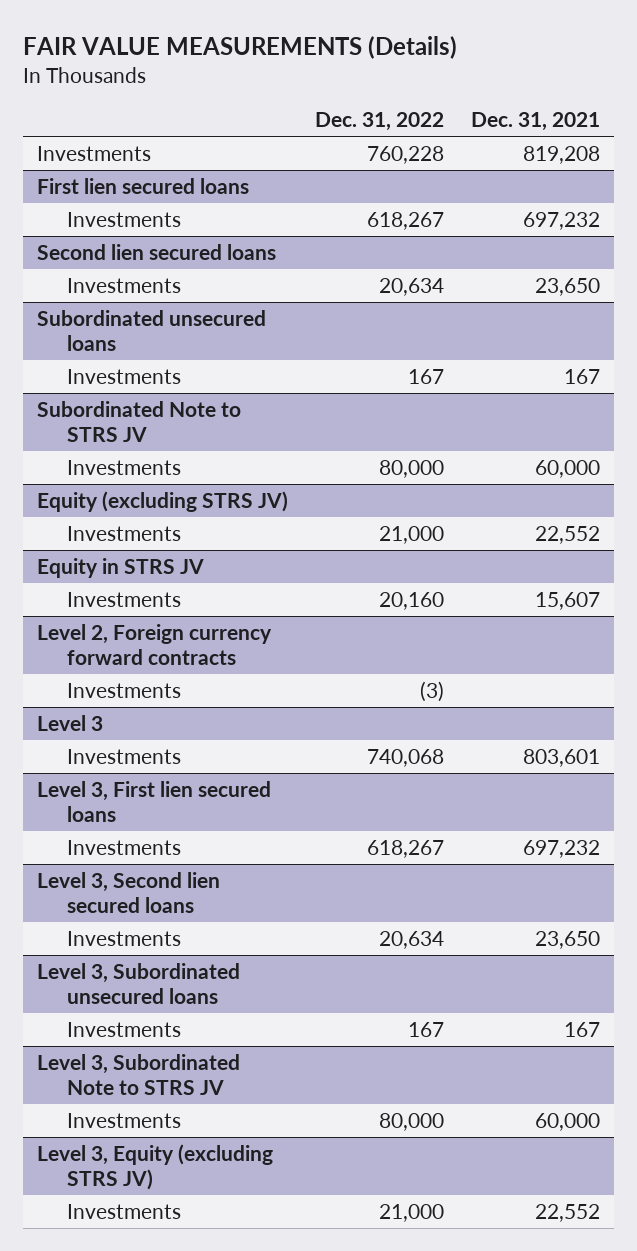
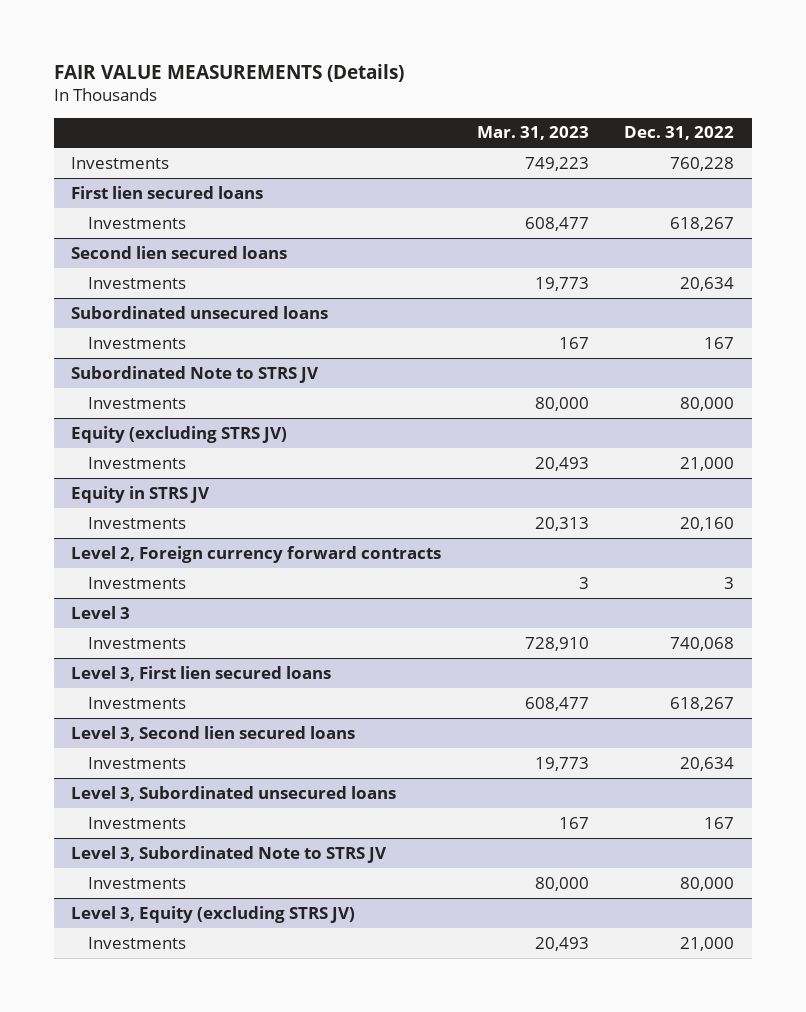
- | Dec. 31, 2022 | Dec. 31, 2021
+ | Mar. 31, 2023 | Dec. 31, 2022
@ Level 2, Foreign currency forward contracts
- Investments | (3) |
+ Investments | 3 | 3

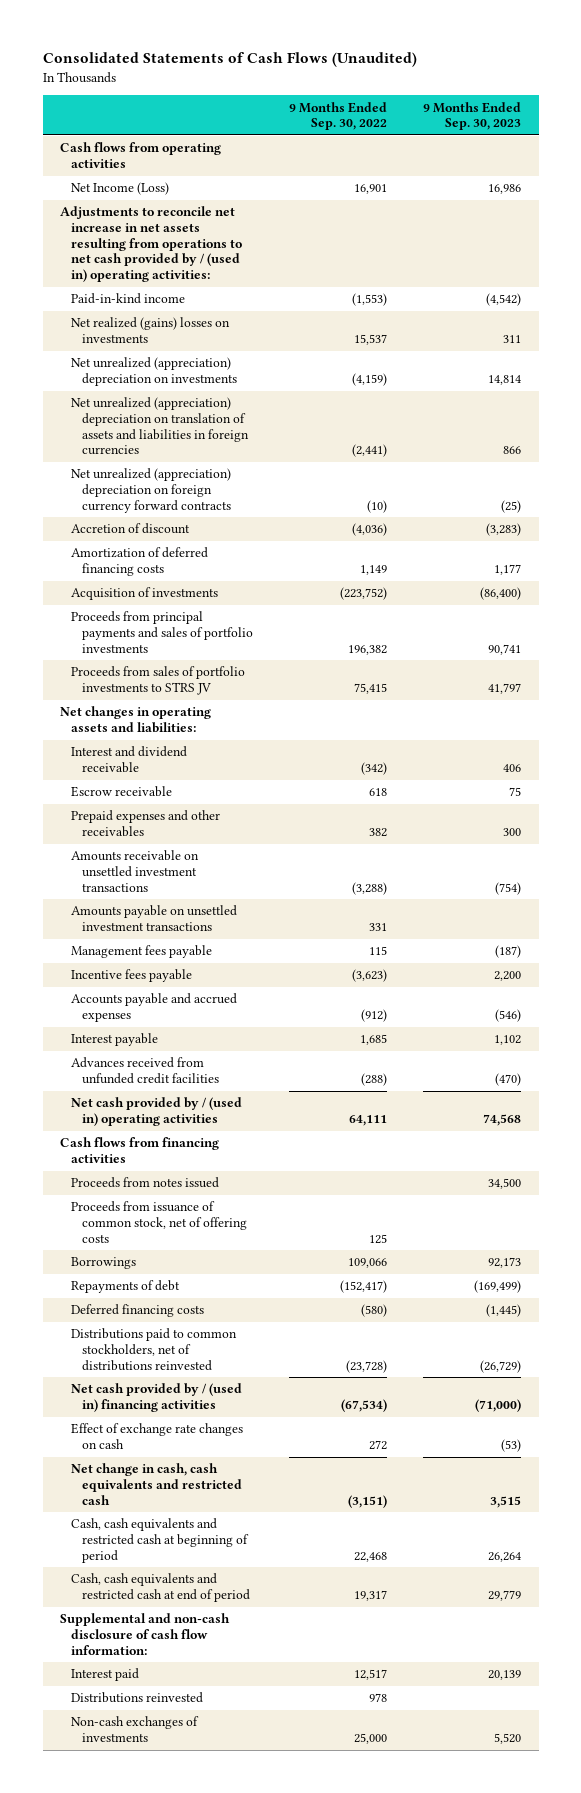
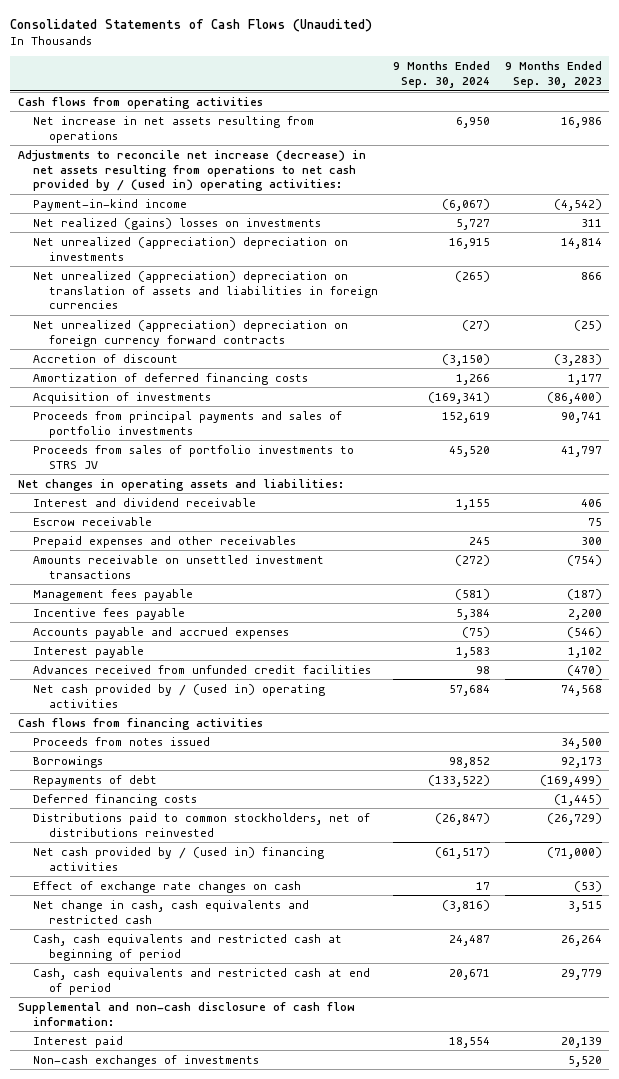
- | 9 Months Ended Sep. 30, 2022 | 9 Months Ended Sep. 30, 2023
+ | 9 Months Ended Sep. 30, 2024 | 9 Months Ended Sep. 30, 2023
- Net Income (Loss) | 16,901 | 16,986
- Adjustments to reconcile net increase in net assets resulting from operations to net cash provided by / (used in) operating activities:
- Paid-in-kind income | (1,553) | (4,542)
+ Net increase in net assets resulting from operations | 6,950 | 16,986
+ Adjustments to reconcile net increase (decrease) in net assets resulting from operations to net cash provided by / (used in) operating activities:
+ Payment-in-kind income | (6,067) | (4,542)
- Amounts payable on unsettled investment transactions | 331 |
- Proceeds from issuance of common stock, net of offering costs | 125 |
- Distributions reinvested | 978 |

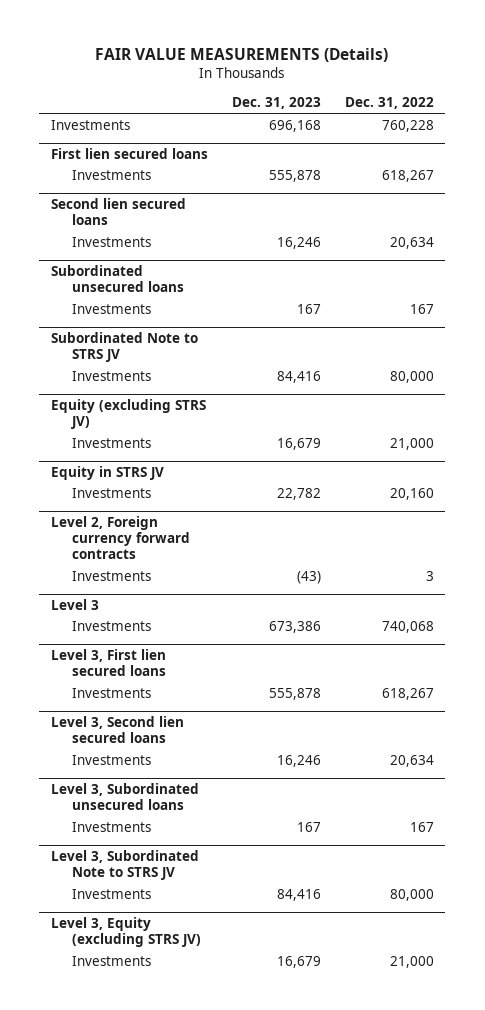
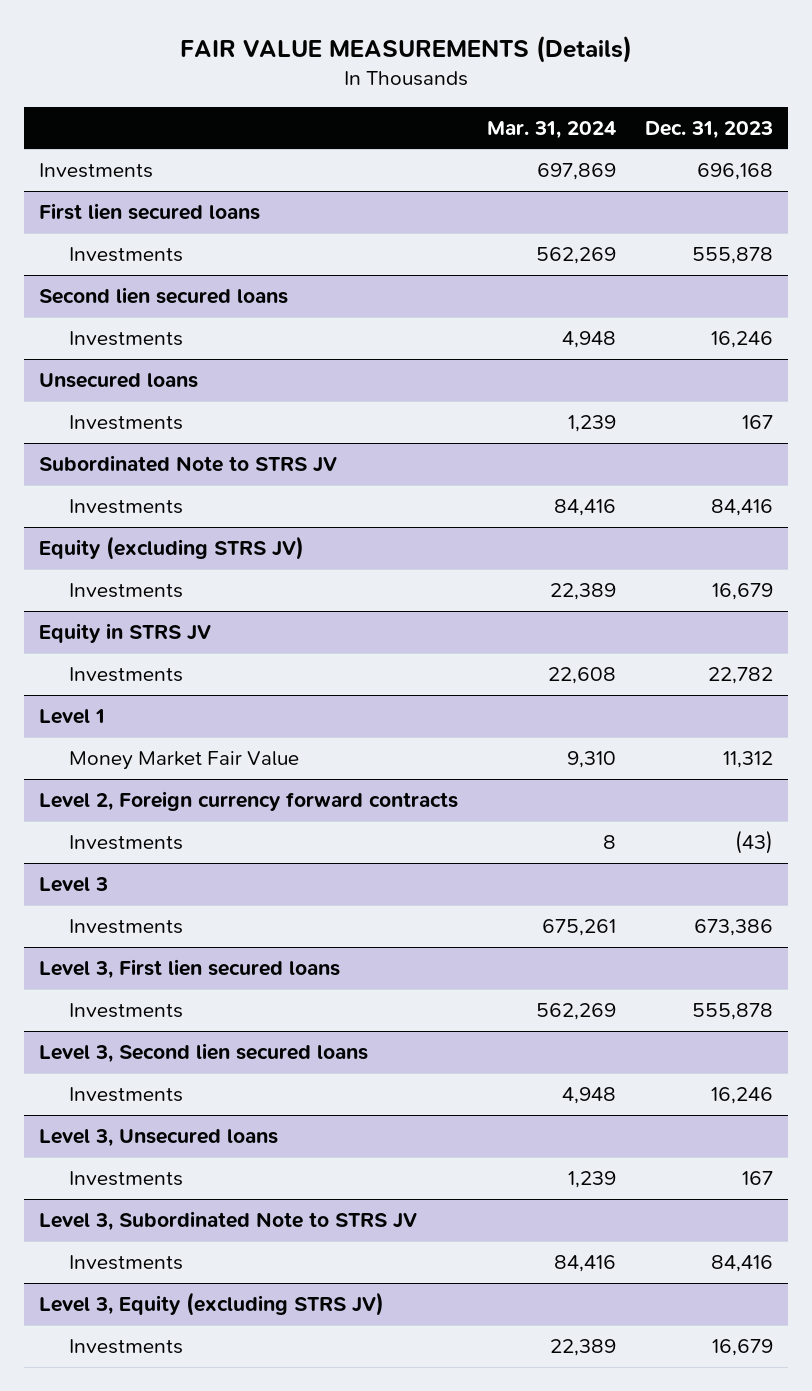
- | Dec. 31, 2023 | Dec. 31, 2022
+ | Mar. 31, 2024 | Dec. 31, 2023
- Subordinated unsecured loans
+ Unsecured loans
+ Level 1
+ Money Market Fair Value | 9,310 | 11,312
- Level 3, Subordinated unsecured loans
+ Level 3, Unsecured loans

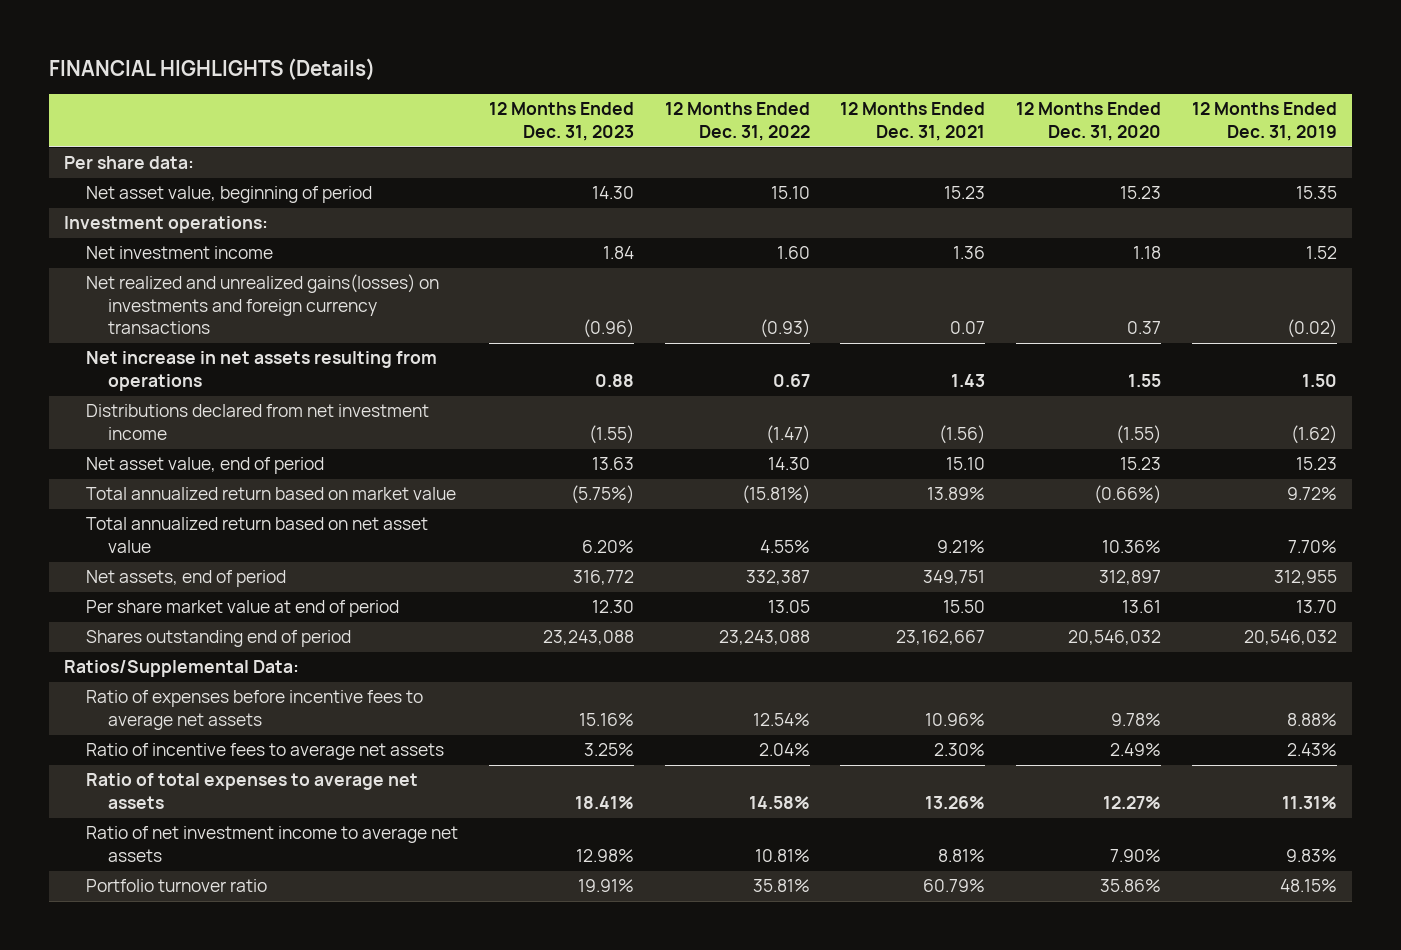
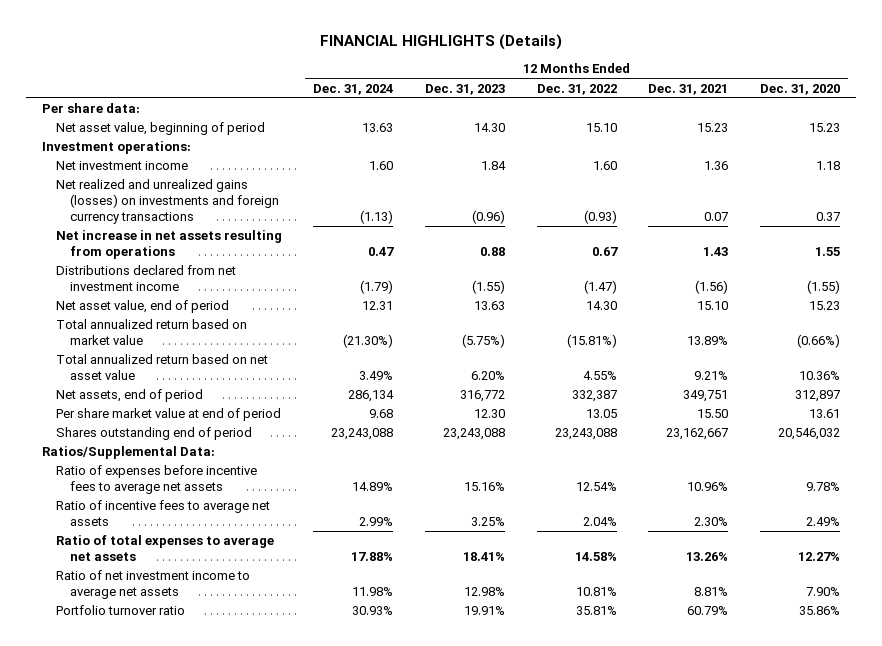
- | 12 Months Ended Dec. 31, 2023 | 12 Months Ended Dec. 31, 2022 | 12 Months Ended Dec. 31, 2021 | 12 Months Ended Dec. 31, 2020 | 12 Months Ended Dec. 31, 2019
+ | 12 Months Ended Dec. 31, 2024 | 12 Months Ended Dec. 31, 2023 | 12 Months Ended Dec. 31, 2022 | 12 Months Ended Dec. 31, 2021 | 12 Months Ended Dec. 31, 2020
- Net realized and unrealized gains(losses) on investments and foreign currency transactions | (0.96) | (0.93) | 0.07 | 0.37 | (0.02)
+ Net realized and unrealized gains (losses) on investments and foreign currency transactions | (1.13) | (0.96) | (0.93) | 0.07 | 0.37

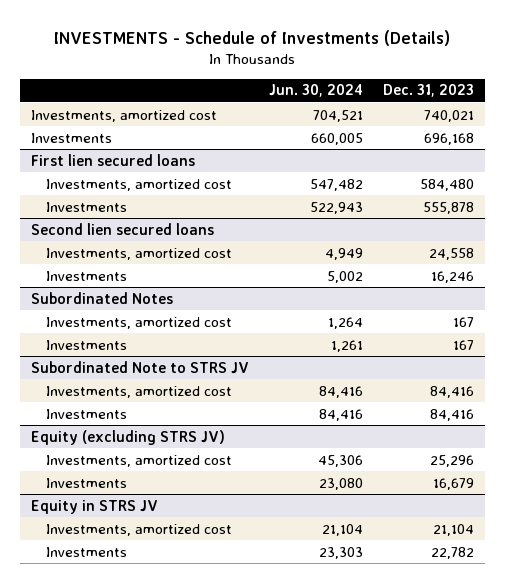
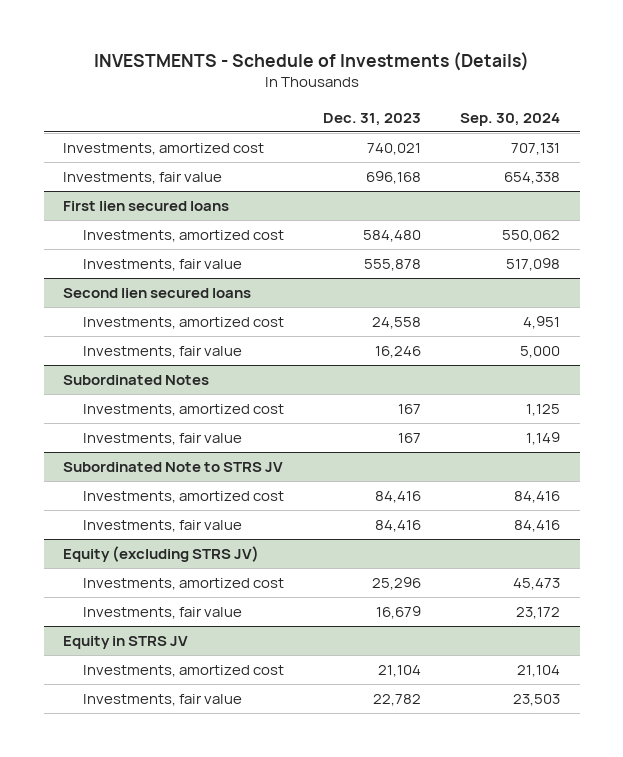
- | Jun. 30, 2024 | Dec. 31, 2023
+ | Dec. 31, 2023 | Sep. 30, 2024
- Investments | 660,005 | 696,168
+ Investments, fair value | 696,168 | 654,338
@ First lien secured loans
- Investments | 522,943 | 555,878
+ Investments, fair value | 555,878 | 517,098
@ Second lien secured loans
- Investments | 5,002 | 16,246
+ Investments, fair value | 16,246 | 5,000
@ Subordinated Notes
- Investments | 1,261 | 167
+ Investments, fair value | 167 | 1,149
@ Subordinated Note to STRS JV
- Investments | 84,416 | 84,416
+ Investments, fair value | 84,416 | 84,416
@ Equity (excluding STRS JV)
- Investments | 23,080 | 16,679
+ Investments, fair value | 16,679 | 23,172
@ Equity in STRS JV
- Investments | 23,303 | 22,782
+ Investments, fair value | 22,782 | 23,503

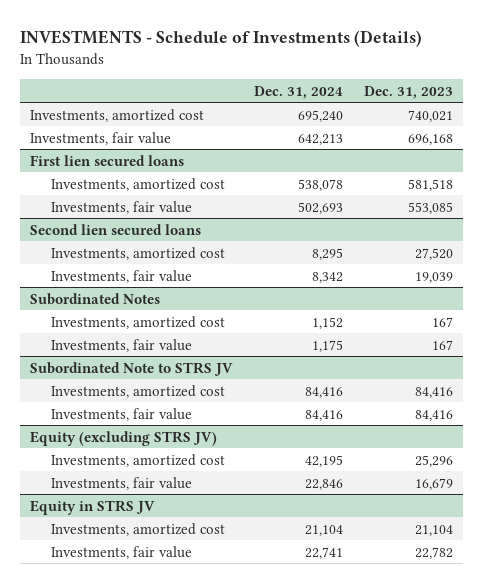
- | Dec. 31, 2023 | Sep. 30, 2024
+ | Dec. 31, 2024 | Dec. 31, 2023
@ First lien secured loans
- Investments, amortized cost | 584,480 | 550,062
- Investments, fair value | 555,878 | 517,098
+ Investments, amortized cost | 538,078 | 581,518
+ Investments, fair value | 502,693 | 553,085
@ Second lien secured loans
- Investments, amortized cost | 24,558 | 4,951
- Investments, fair value | 16,246 | 5,000
+ Investments, amortized cost | 8,295 | 27,520
+ Investments, fair value | 8,342 | 19,039

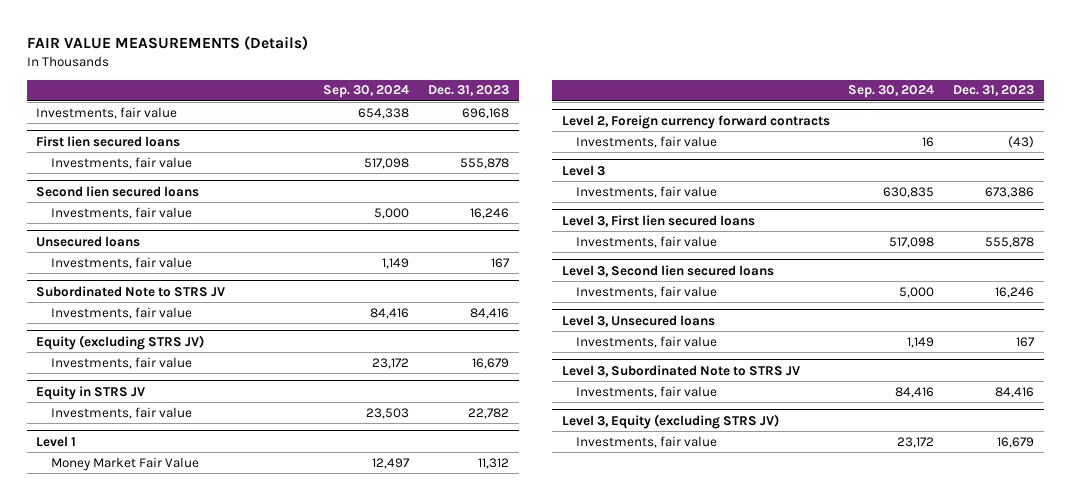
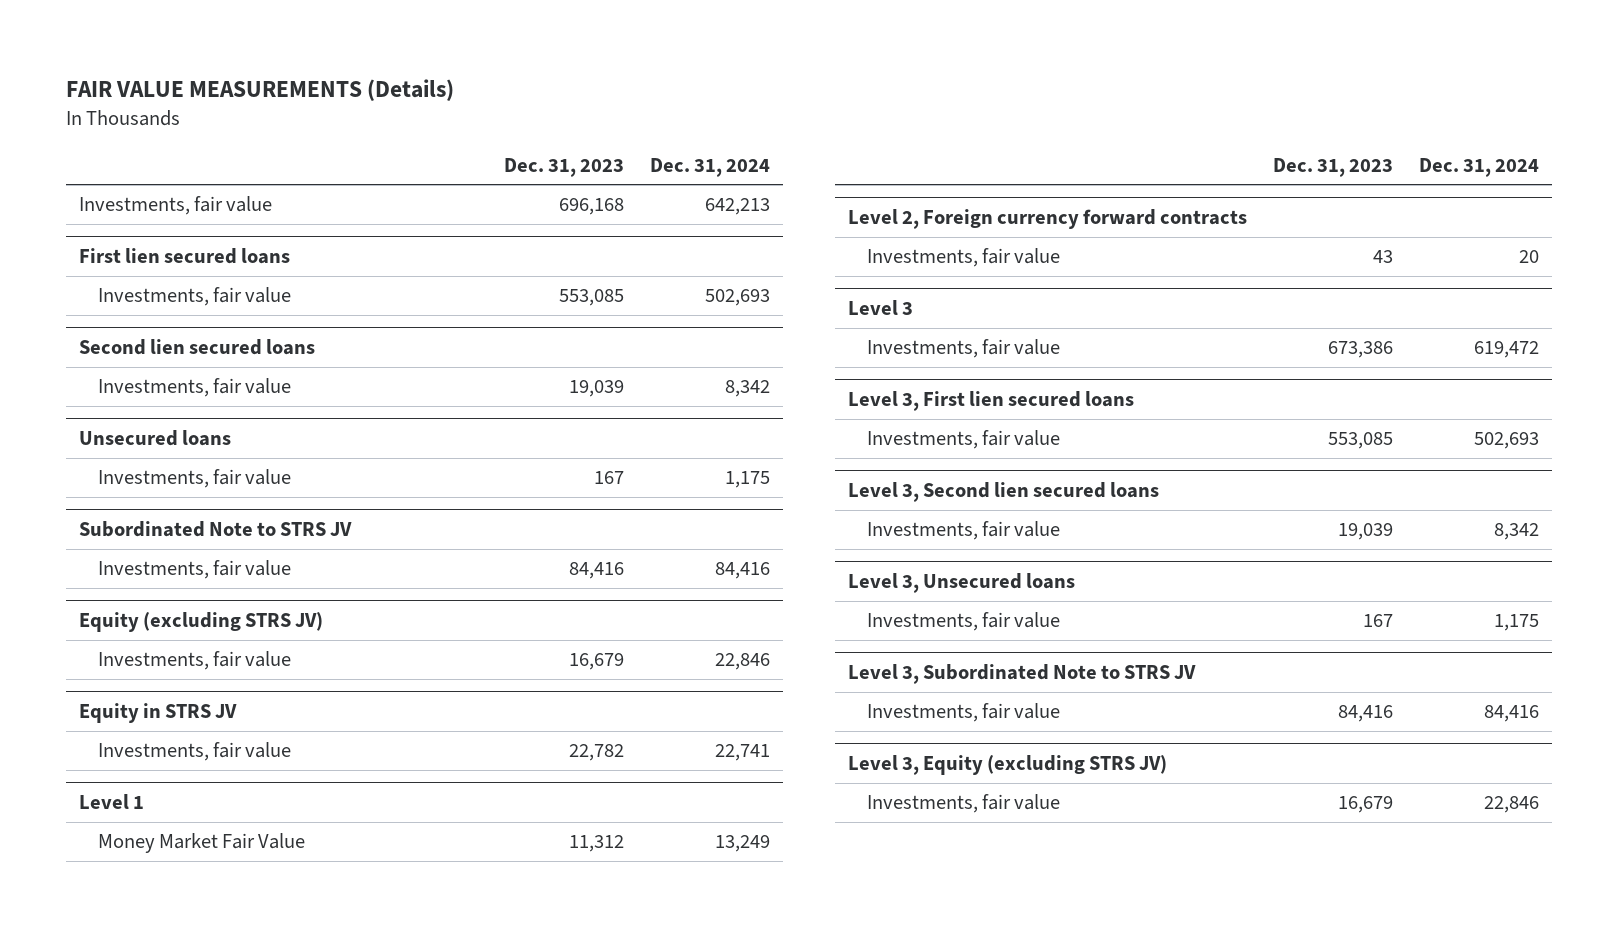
- | Sep. 30, 2024 | Dec. 31, 2023
+ | Dec. 31, 2023 | Dec. 31, 2024
@ First lien secured loans
- Investments, fair value | 517,098 | 555,878
+ Investments, fair value | 553,085 | 502,693
@ Second lien secured loans
- Investments, fair value | 5,000 | 16,246
+ Investments, fair value | 19,039 | 8,342
@ Level 2, Foreign currency forward contracts
- Investments, fair value | 16 | (43)
+ Investments, fair value | 43 | 20
@ Level 3, First lien secured loans
- Investments, fair value | 517,098 | 555,878
+ Investments, fair value | 553,085 | 502,693
@ Level 3, Second lien secured loans
- Investments, fair value | 5,000 | 16,246
+ Investments, fair value | 19,039 | 8,342

